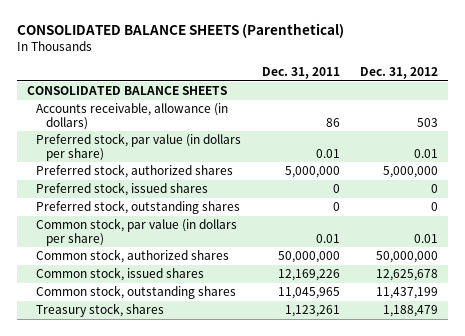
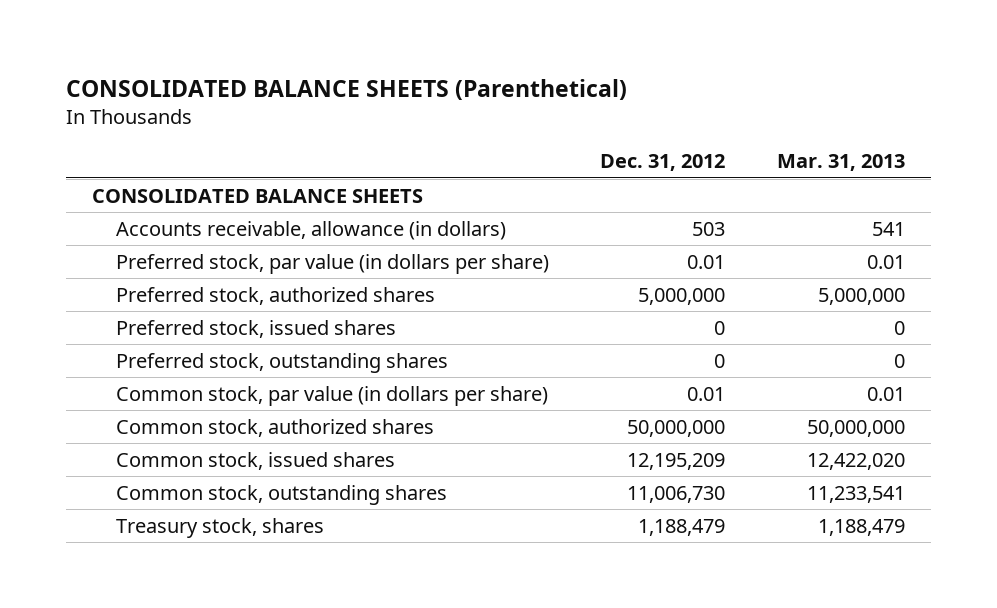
- | Dec. 31, 2011 | Dec. 31, 2012
+ | Dec. 31, 2012 | Mar. 31, 2013
- Common stock, issued shares | 12,169,226 | 12,625,678
- Common stock, outstanding shares | 11,045,965 | 11,437,199
+ Common stock, issued shares | 12,195,209 | 12,422,020
+ Common stock, outstanding shares | 11,006,730 | 11,233,541

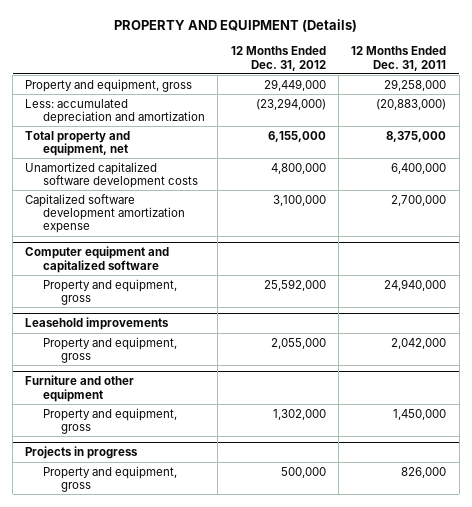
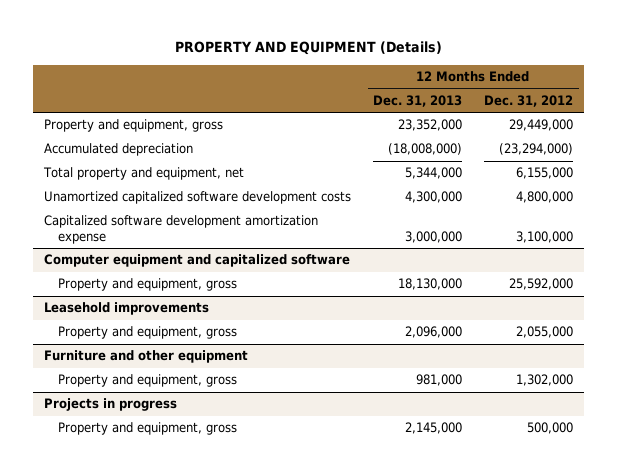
- | 12 Months Ended Dec. 31, 2012 | 12 Months Ended Dec. 31, 2011
+ | 12 Months Ended Dec. 31, 2013 | 12 Months Ended Dec. 31, 2012
- Less: accumulated depreciation and amortization | (23,294,000) | (20,883,000)
+ Accumulated depreciation | (18,008,000) | (23,294,000)

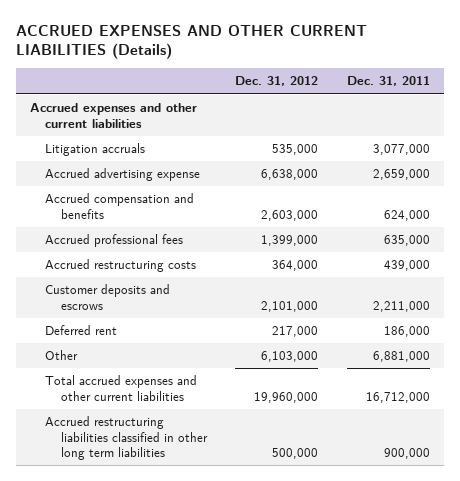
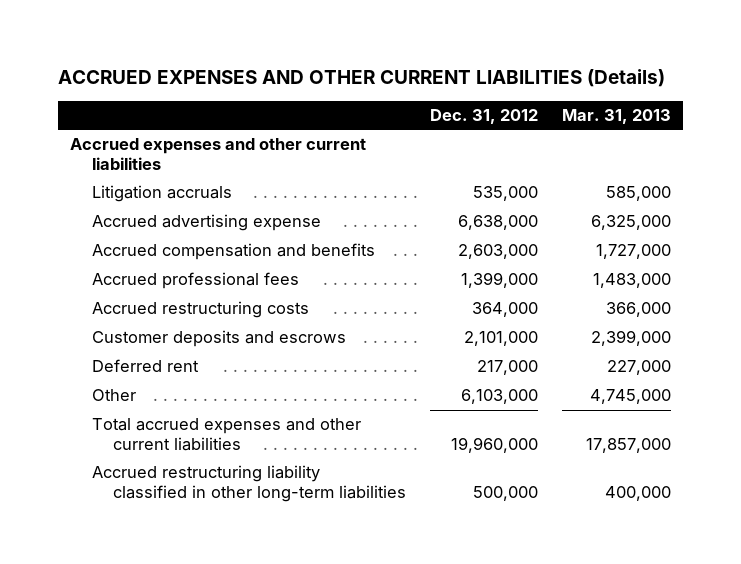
- | Dec. 31, 2012 | Dec. 31, 2011
+ | Dec. 31, 2012 | Mar. 31, 2013
- Accrued restructuring liabilities classified in other long term liabilities | 500,000 | 900,000
+ Accrued restructuring liability classified in other long-term liabilities | 500,000 | 400,000

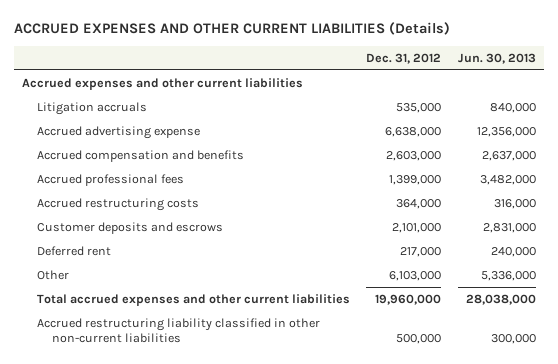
- | Dec. 31, 2012 | Mar. 31, 2013
+ | Dec. 31, 2012 | Jun. 30, 2013
- Accrued restructuring liability classified in other long-term liabilities | 500,000 | 400,000
+ Accrued restructuring liability classified in other non-current liabilities | 500,000 | 300,000

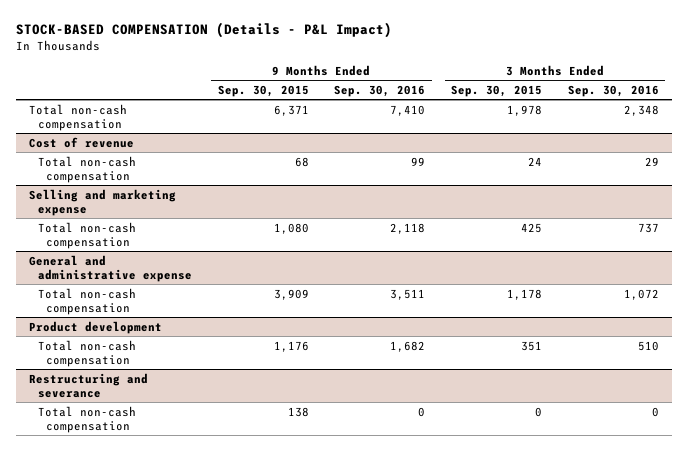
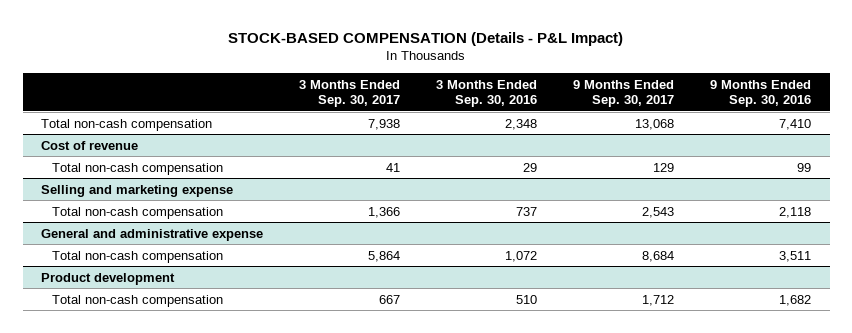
- | 9 Months Ended Sep. 30, 2015 | 9 Months Ended Sep. 30, 2016 | 3 Months Ended Sep. 30, 2015 | 3 Months Ended Sep. 30, 2016
+ | 3 Months Ended Sep. 30, 2017 | 3 Months Ended Sep. 30, 2016 | 9 Months Ended Sep. 30, 2017 | 9 Months Ended Sep. 30, 2016
- Restructuring and severance
- Total non-cash compensation | 138 | 0 | 0 | 0

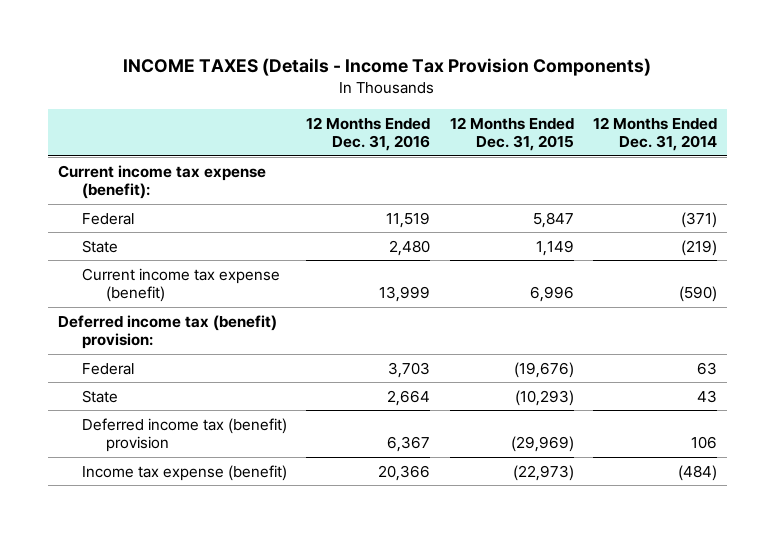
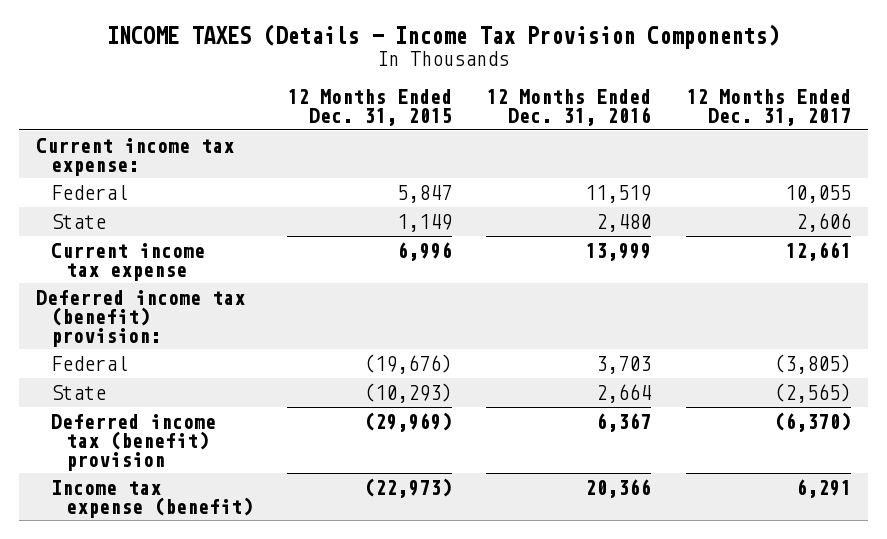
- | 12 Months Ended Dec. 31, 2016 | 12 Months Ended Dec. 31, 2015 | 12 Months Ended Dec. 31, 2014
+ | 12 Months Ended Dec. 31, 2015 | 12 Months Ended Dec. 31, 2016 | 12 Months Ended Dec. 31, 2017
- Current income tax expense (benefit):
+ Current income tax expense:
- Current income tax expense (benefit) | 13,999 | 6,996 | (590)
+ Current income tax expense | 6,996 | 13,999 | 12,661

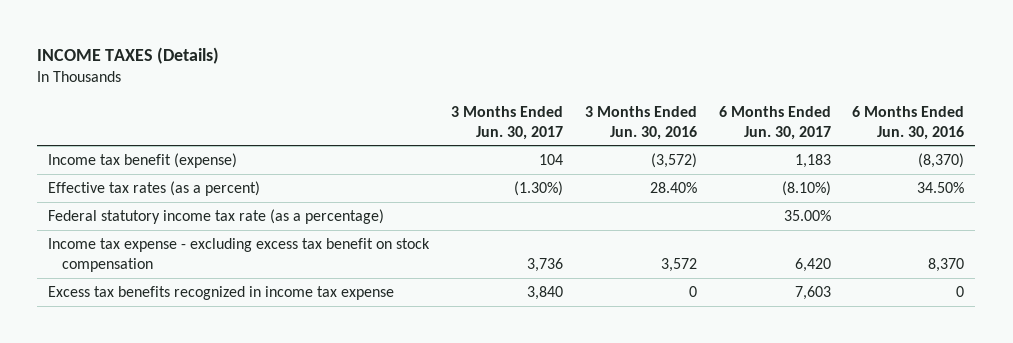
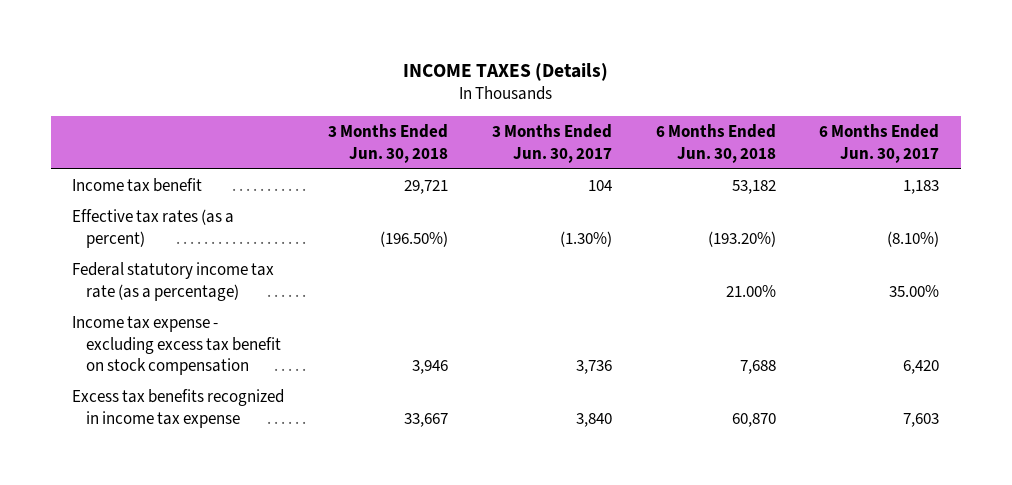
- | 3 Months Ended Jun. 30, 2017 | 3 Months Ended Jun. 30, 2016 | 6 Months Ended Jun. 30, 2017 | 6 Months Ended Jun. 30, 2016
+ | 3 Months Ended Jun. 30, 2018 | 3 Months Ended Jun. 30, 2017 | 6 Months Ended Jun. 30, 2018 | 6 Months Ended Jun. 30, 2017
- Income tax benefit (expense) | 104 | (3,572) | 1,183 | (8,370)
+ Income tax benefit | 29,721 | 104 | 53,182 | 1,183

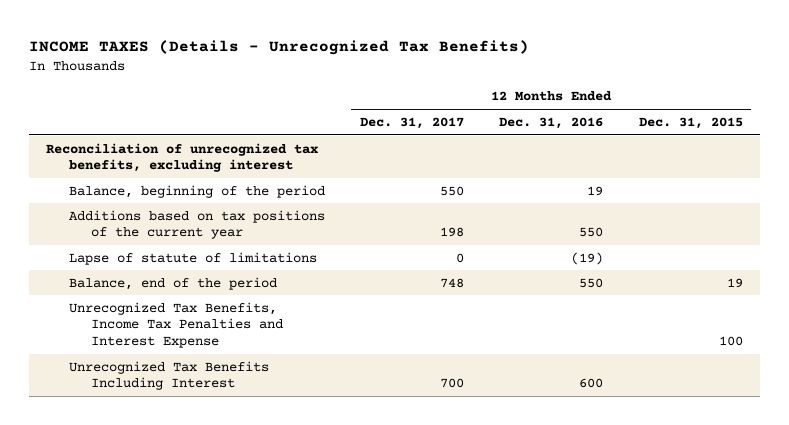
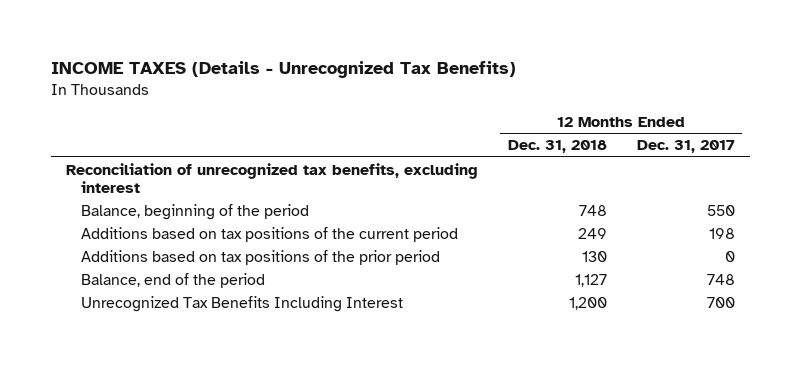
- | 12 Months Ended Dec. 31, 2017 | 12 Months Ended Dec. 31, 2016 | 12 Months Ended Dec. 31, 2015
+ | 12 Months Ended Dec. 31, 2018 | 12 Months Ended Dec. 31, 2017
- Additions based on tax positions of the current year | 198 | 550 |
- Lapse of statute of limitations | 0 | (19) |
+ Additions based on tax positions of the current period | 249 | 198
+ Additions based on tax positions of the prior period | 130 | 0
- Unrecognized Tax Benefits, Income Tax Penalties and Interest Expense | | | 100

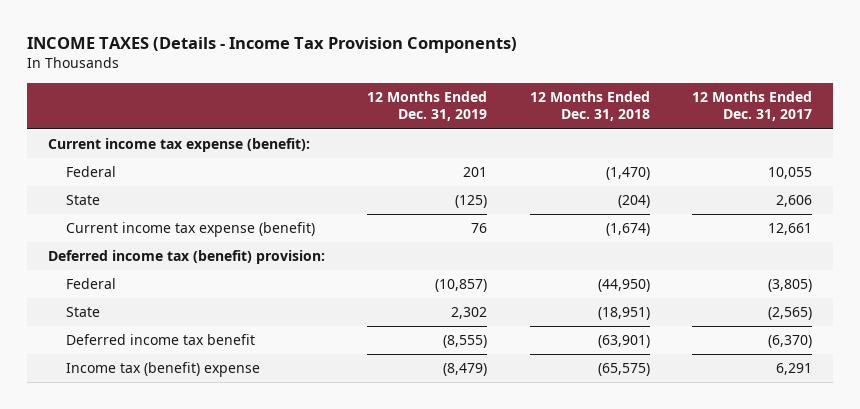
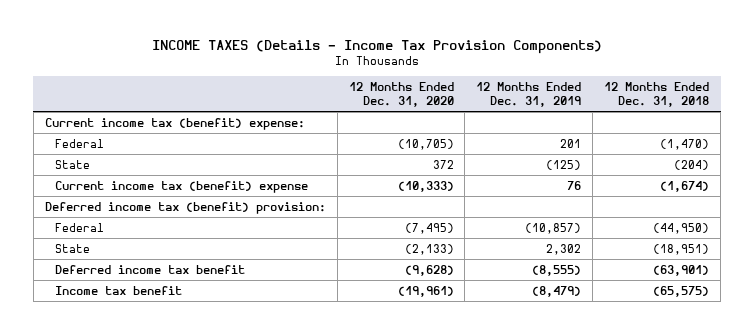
- | 12 Months Ended Dec. 31, 2019 | 12 Months Ended Dec. 31, 2018 | 12 Months Ended Dec. 31, 2017
+ | 12 Months Ended Dec. 31, 2020 | 12 Months Ended Dec. 31, 2019 | 12 Months Ended Dec. 31, 2018
- Current income tax expense (benefit):
+ Current income tax (benefit) expense:
- Current income tax expense (benefit) | 76 | (1,674) | 12,661
+ Current income tax (benefit) expense | (10,333) | 76 | (1,674)
- Income tax (benefit) expense | (8,479) | (65,575) | 6,291
+ Income tax benefit | (19,961) | (8,479) | (65,575)

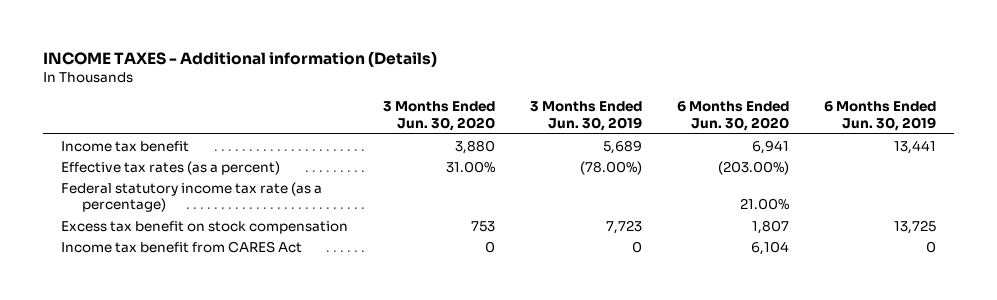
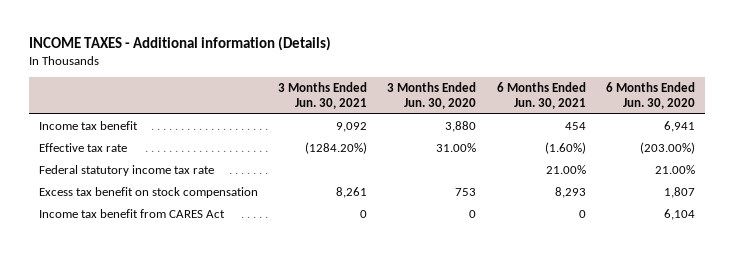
- | 3 Months Ended Jun. 30, 2020 | 3 Months Ended Jun. 30, 2019 | 6 Months Ended Jun. 30, 2020 | 6 Months Ended Jun. 30, 2019
+ | 3 Months Ended Jun. 30, 2021 | 3 Months Ended Jun. 30, 2020 | 6 Months Ended Jun. 30, 2021 | 6 Months Ended Jun. 30, 2020
- Effective tax rates (as a percent) | 31.00% | (78.00%) | (203.00%) |
- Federal statutory income tax rate (as a percentage) | | | 21.00% |
+ Effective tax rate | (1284.20%) | 31.00% | (1.60%) | (203.00%)
+ Federal statutory income tax rate | | | 21.00% | 21.00%

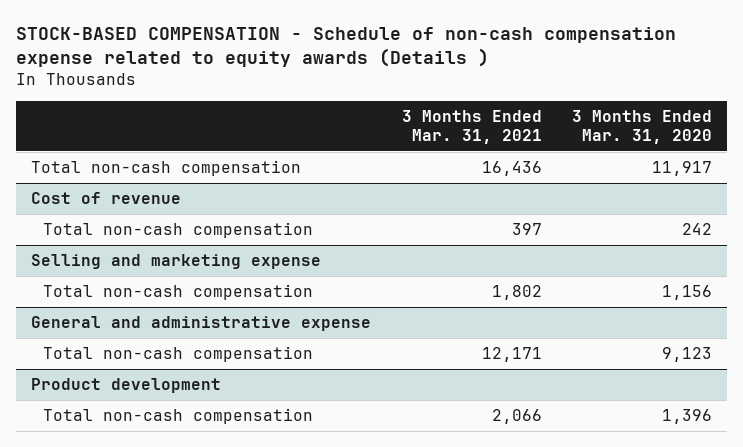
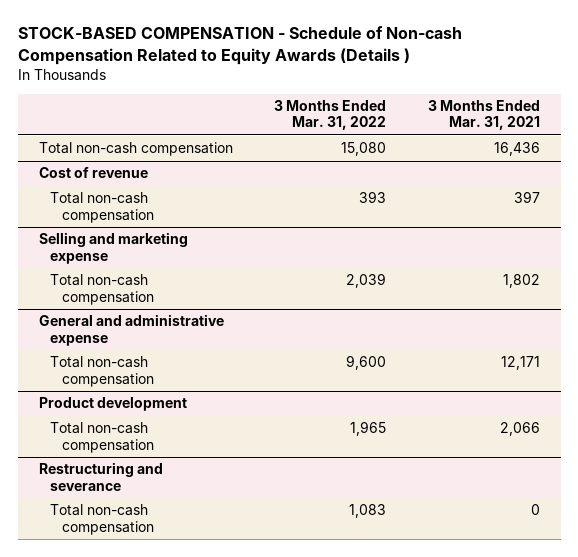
- STOCK-BASED COMPENSATION - Schedule of non-cash compensation expense related to equity awards (Details )
+ STOCK-BASED COMPENSATION - Schedule of Non-cash Compensation Related to Equity Awards (Details )
- | 3 Months Ended Mar. 31, 2021 | 3 Months Ended Mar. 31, 2020
+ | 3 Months Ended Mar. 31, 2022 | 3 Months Ended Mar. 31, 2021
+ Restructuring and severance
+ Total non-cash compensation | 1,083 | 0

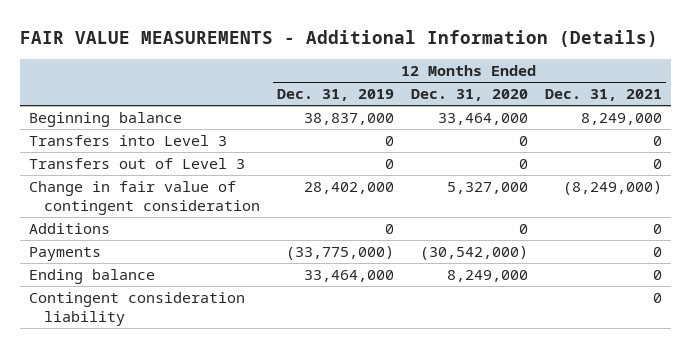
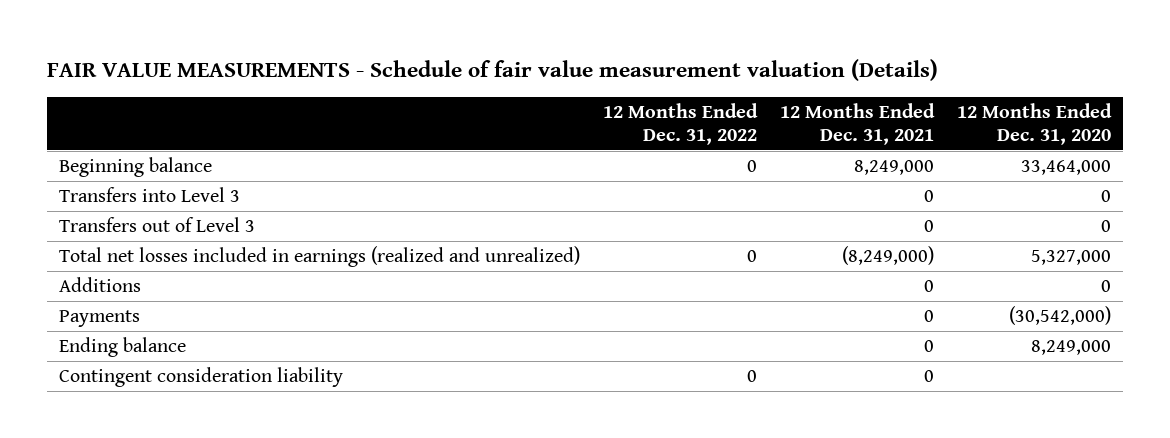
- FAIR VALUE MEASUREMENTS - Additional Information (Details)
+ FAIR VALUE MEASUREMENTS - Schedule of fair value measurement valuation (Details)
- | 12 Months Ended Dec. 31, 2019 | 12 Months Ended Dec. 31, 2020 | 12 Months Ended Dec. 31, 2021
+ | 12 Months Ended Dec. 31, 2022 | 12 Months Ended Dec. 31, 2021 | 12 Months Ended Dec. 31, 2020
- Change in fair value of contingent consideration | 28,402,000 | 5,327,000 | (8,249,000)
+ Total net losses included in earnings (realized and unrealized) | 0 | (8,249,000) | 5,327,000

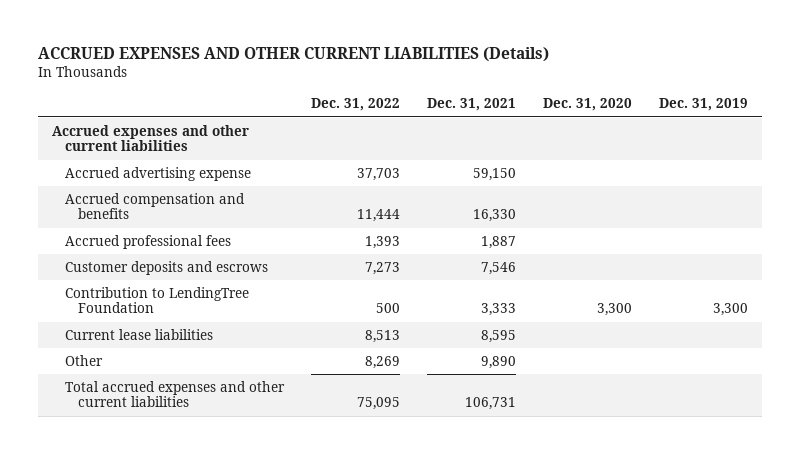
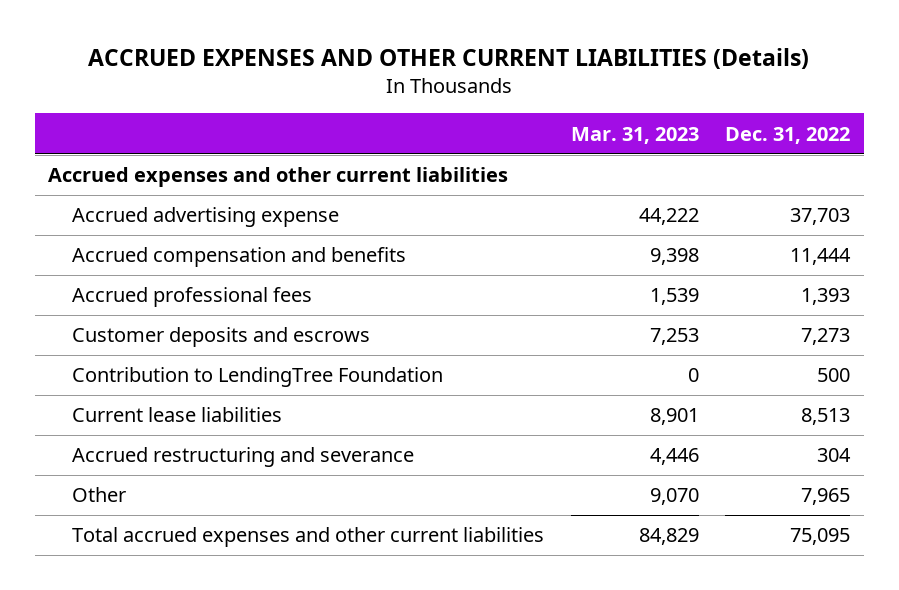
- | Dec. 31, 2022 | Dec. 31, 2021 | Dec. 31, 2020 | Dec. 31, 2019
+ | Mar. 31, 2023 | Dec. 31, 2022
- Other | 8,269 | 9,890 | |
+ Accrued restructuring and severance | 4,446 | 304
+ Other | 9,070 | 7,965

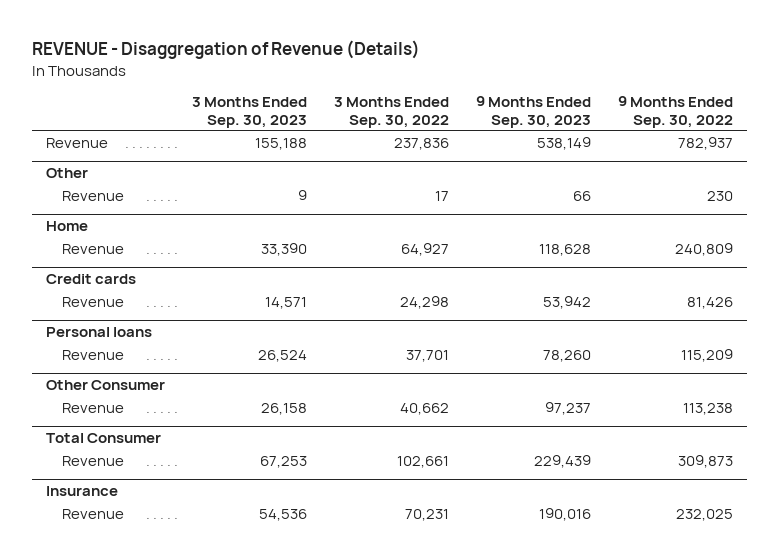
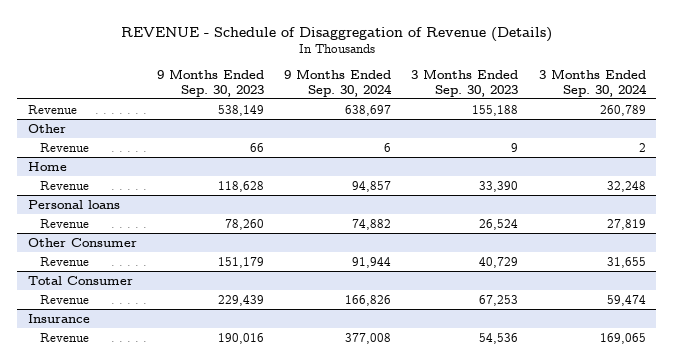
- REVENUE - Disaggregation of Revenue (Details)
+ REVENUE - Schedule of Disaggregation of Revenue (Details)
- | 3 Months Ended Sep. 30, 2023 | 3 Months Ended Sep. 30, 2022 | 9 Months Ended Sep. 30, 2023 | 9 Months Ended Sep. 30, 2022
+ | 9 Months Ended Sep. 30, 2023 | 9 Months Ended Sep. 30, 2024 | 3 Months Ended Sep. 30, 2023 | 3 Months Ended Sep. 30, 2024
- Credit cards
- Revenue | 14,571 | 24,298 | 53,942 | 81,426
@ Other Consumer
- Revenue | 26,158 | 40,662 | 97,237 | 113,238
+ Revenue | 151,179 | 91,944 | 40,729 | 31,655

